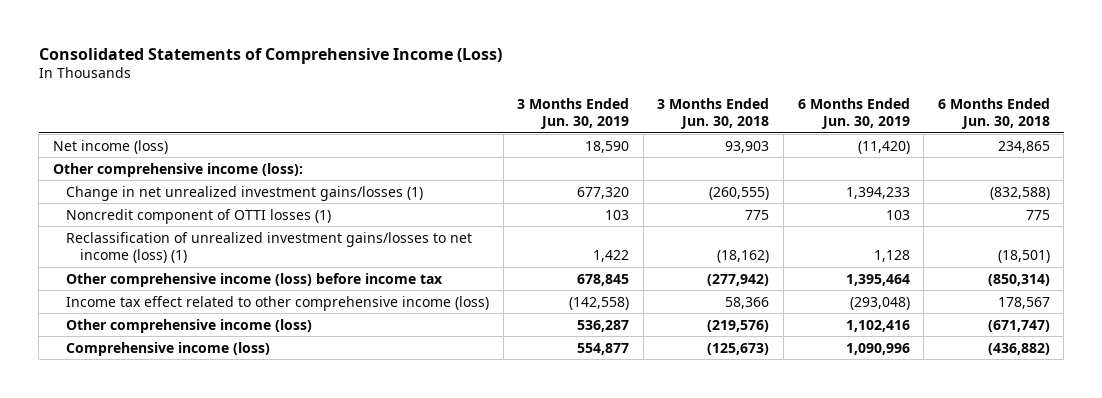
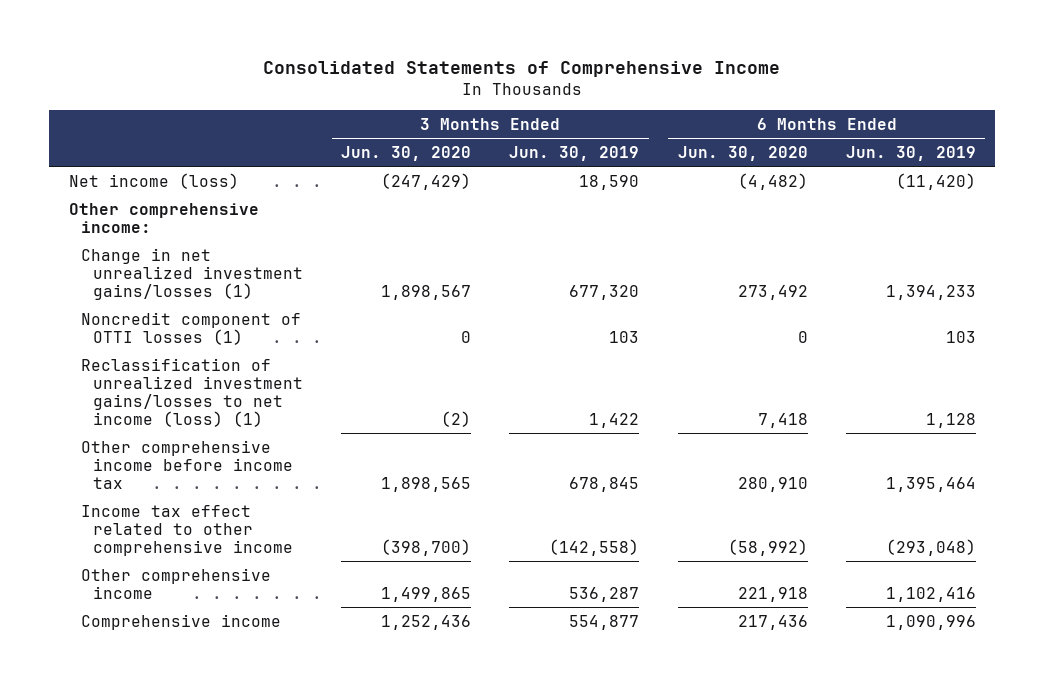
- Consolidated Statements of Comprehensive Income (Loss)
+ Consolidated Statements of Comprehensive Income
- | 3 Months Ended Jun. 30, 2019 | 3 Months Ended Jun. 30, 2018 | 6 Months Ended Jun. 30, 2019 | 6 Months Ended Jun. 30, 2018
+ | 3 Months Ended Jun. 30, 2020 | 3 Months Ended Jun. 30, 2019 | 6 Months Ended Jun. 30, 2020 | 6 Months Ended Jun. 30, 2019
- Other comprehensive income (loss):
+ Other comprehensive income:
- Other comprehensive income (loss) before income tax | 678,845 | (277,942) | 1,395,464 | (850,314)
- Income tax effect related to other comprehensive income (loss) | (142,558) | 58,366 | (293,048) | 178,567
- Other comprehensive income (loss) | 536,287 | (219,576) | 1,102,416 | (671,747)
- Comprehensive income (loss) | 554,877 | (125,673) | 1,090,996 | (436,882)
+ Other comprehensive income before income tax | 1,898,565 | 678,845 | 280,910 | 1,395,464
+ Income tax effect related to other comprehensive income | (398,700) | (142,558) | (58,992) | (293,048)
+ Other comprehensive income | 1,499,865 | 536,287 | 221,918 | 1,102,416
+ Comprehensive income | 1,252,436 | 554,877 | 217,436 | 1,090,996

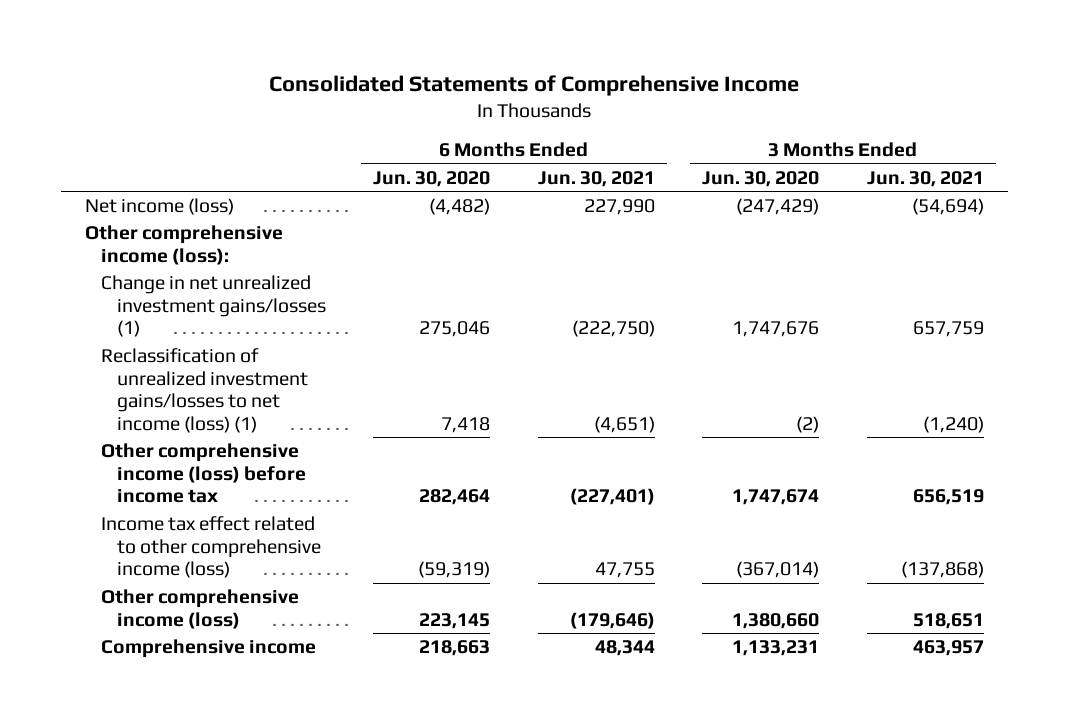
- | 3 Months Ended Jun. 30, 2020 | 3 Months Ended Jun. 30, 2019 | 6 Months Ended Jun. 30, 2020 | 6 Months Ended Jun. 30, 2019
+ | 6 Months Ended Jun. 30, 2020 | 6 Months Ended Jun. 30, 2021 | 3 Months Ended Jun. 30, 2020 | 3 Months Ended Jun. 30, 2021
- Other comprehensive income:
- Change in net unrealized investment gains/losses (1) | 1,898,567 | 677,320 | 273,492 | 1,394,233
- Noncredit component of OTTI losses (1) | 0 | 103 | 0 | 103
+ Other comprehensive income (loss):
+ Change in net unrealized investment gains/losses (1) | 275,046 | (222,750) | 1,747,676 | 657,759
- Other comprehensive income before income tax | 1,898,565 | 678,845 | 280,910 | 1,395,464
- Income tax effect related to other comprehensive income | (398,700) | (142,558) | (58,992) | (293,048)
- Other comprehensive income | 1,499,865 | 536,287 | 221,918 | 1,102,416
- Comprehensive income | 1,252,436 | 554,877 | 217,436 | 1,090,996
+ Other comprehensive income (loss) before income tax | 282,464 | (227,401) | 1,747,674 | 656,519
+ Income tax effect related to other comprehensive income (loss) | (59,319) | 47,755 | (367,014) | (137,868)
+ Other comprehensive income (loss) | 223,145 | (179,646) | 1,380,660 | 518,651
+ Comprehensive income | 218,663 | 48,344 | 1,133,231 | 463,957

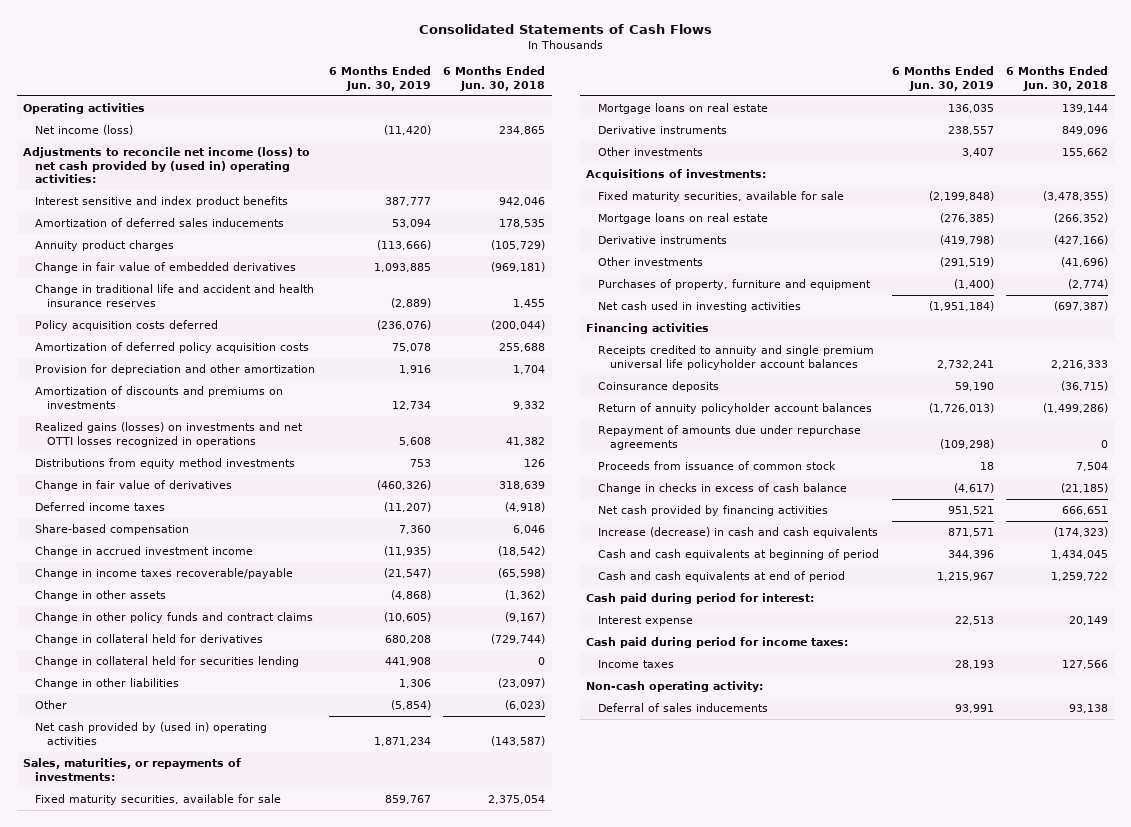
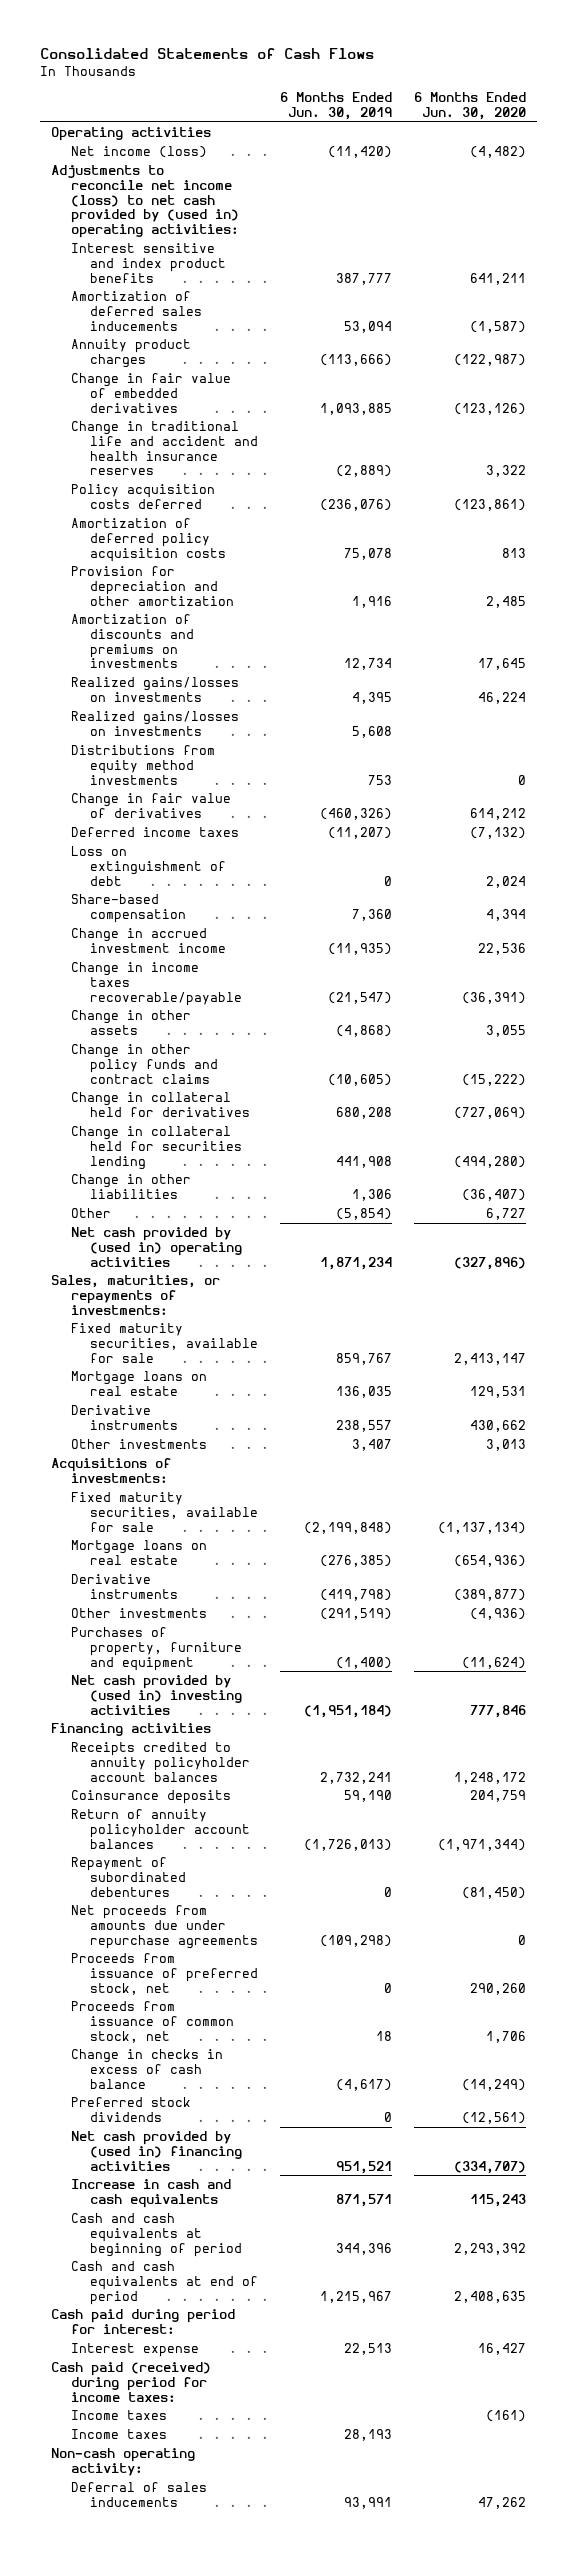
- | 6 Months Ended Jun. 30, 2019 | 6 Months Ended Jun. 30, 2018
+ | 6 Months Ended Jun. 30, 2019 | 6 Months Ended Jun. 30, 2020
- Realized gains (losses) on investments and net OTTI losses recognized in operations | 5,608 | 41,382
+ Realized gains/losses on investments | 4,395 | 46,224
+ Realized gains/losses on investments | 5,608 |
+ Loss on extinguishment of debt | 0 | 2,024
- Net cash used in investing activities | (1,951,184) | (697,387)
+ Net cash provided by (used in) investing activities | (1,951,184) | 777,846
- Receipts credited to annuity and single premium universal life policyholder account balances | 2,732,241 | 2,216,333
+ Receipts credited to annuity policyholder account balances | 2,732,241 | 1,248,172
- Repayment of amounts due under repurchase agreements | (109,298) | 0
- Proceeds from issuance of common stock | 18 | 7,504
+ Repayment of subordinated debentures | 0 | (81,450)
+ Net proceeds from amounts due under repurchase agreements | (109,298) | 0
+ Proceeds from issuance of preferred stock, net | 0 | 290,260
+ Proceeds from issuance of common stock, net | 18 | 1,706
- Net cash provided by financing activities | 951,521 | 666,651
- Increase (decrease) in cash and cash equivalents | 871,571 | (174,323)
+ Preferred stock dividends | 0 | (12,561)
+ Net cash provided by (used in) financing activities | 951,521 | (334,707)
+ Increase in cash and cash equivalents | 871,571 | 115,243
- Cash paid during period for income taxes:
+ Cash paid (received) during period for income taxes:
+ Income taxes | | (161)

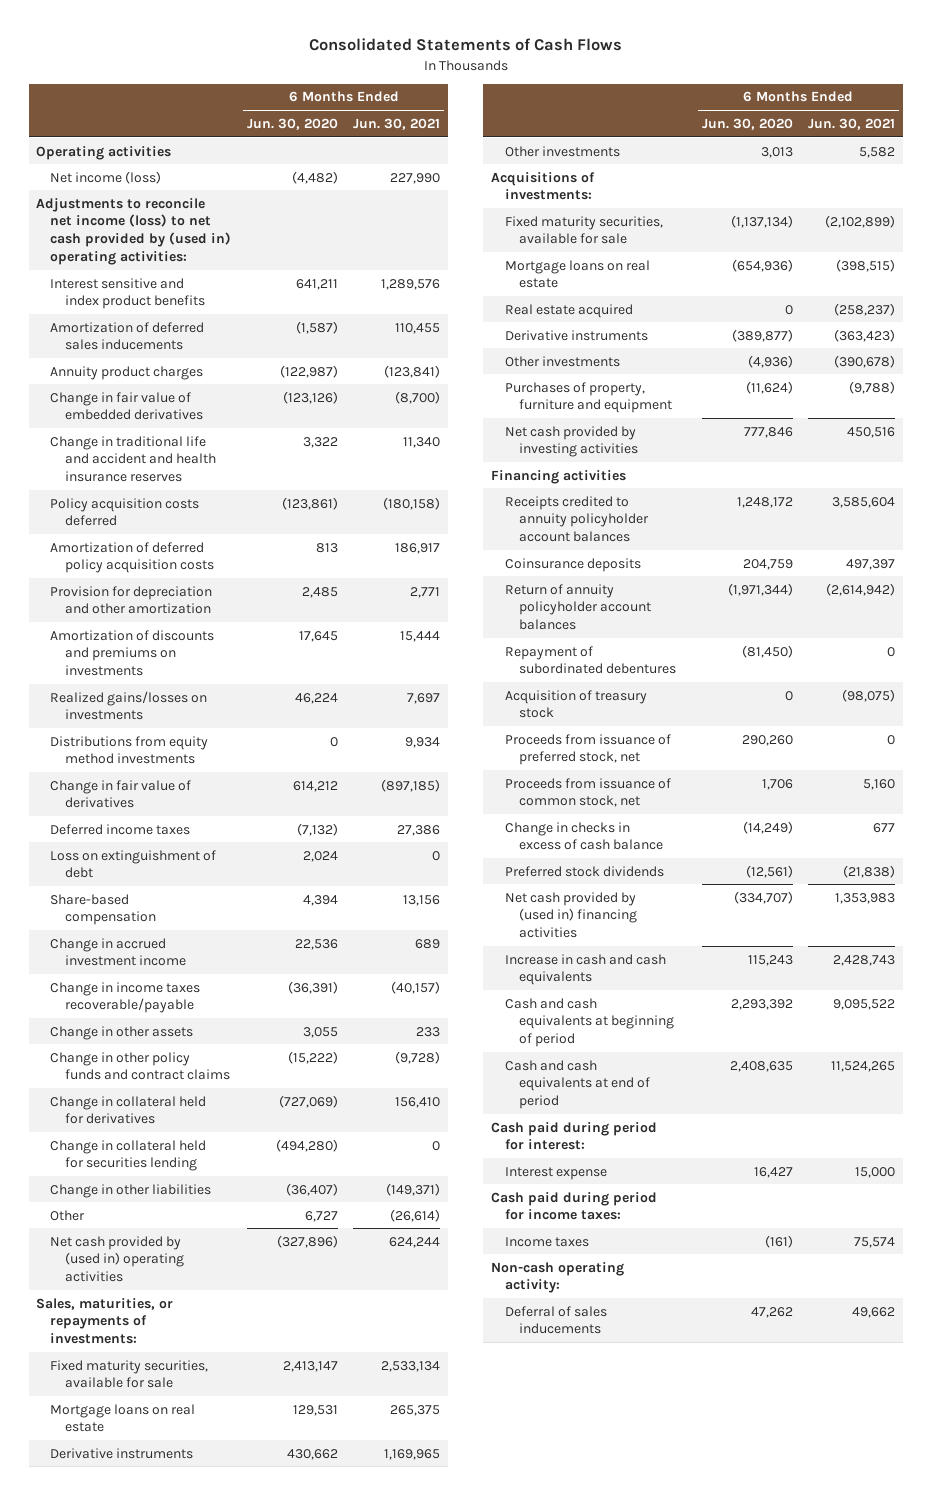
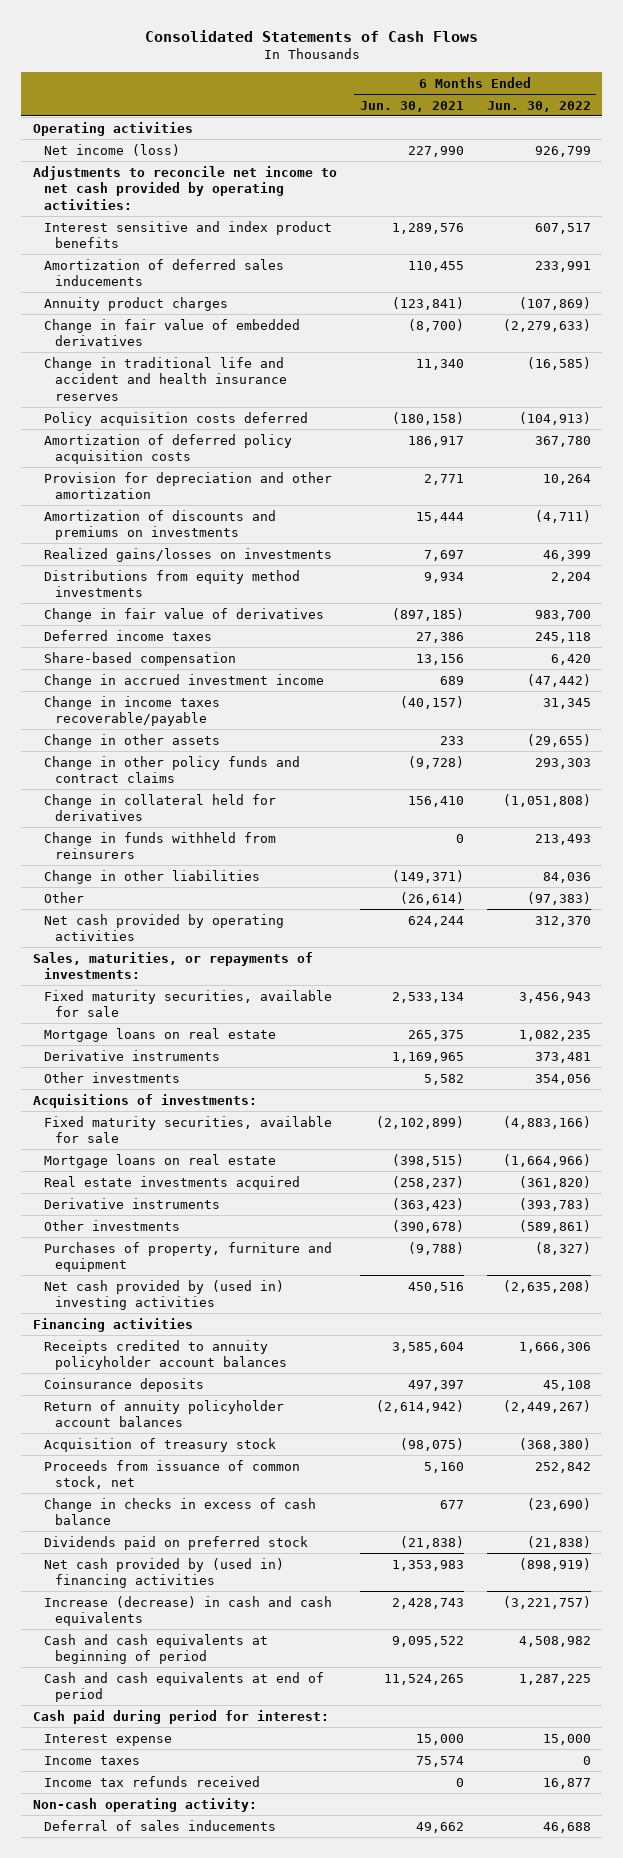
- | 6 Months Ended Jun. 30, 2020 | 6 Months Ended Jun. 30, 2021
+ | 6 Months Ended Jun. 30, 2021 | 6 Months Ended Jun. 30, 2022
- Adjustments to reconcile net income (loss) to net cash provided by (used in) operating activities:
+ Adjustments to reconcile net income to net cash provided by operating activities:
- Loss on extinguishment of debt | 2,024 | 0
- Change in collateral held for securities lending | (494,280) | 0
+ Change in funds withheld from reinsurers | 0 | 213,493
- Net cash provided by (used in) operating activities | (327,896) | 624,244
+ Net cash provided by operating activities | 624,244 | 312,370
- Real estate acquired | 0 | (258,237)
+ Real estate investments acquired | (258,237) | (361,820)
- Net cash provided by investing activities | 777,846 | 450,516
+ Net cash provided by (used in) investing activities | 450,516 | (2,635,208)
- Repayment of subordinated debentures | (81,450) | 0
- Proceeds from issuance of preferred stock, net | 290,260 | 0
- Preferred stock dividends | (12,561) | (21,838)
+ Dividends paid on preferred stock | (21,838) | (21,838)
- Increase in cash and cash equivalents | 115,243 | 2,428,743
+ Increase (decrease) in cash and cash equivalents | 2,428,743 | (3,221,757)
- Cash paid during period for income taxes:
+ Income tax refunds received | 0 | 16,877

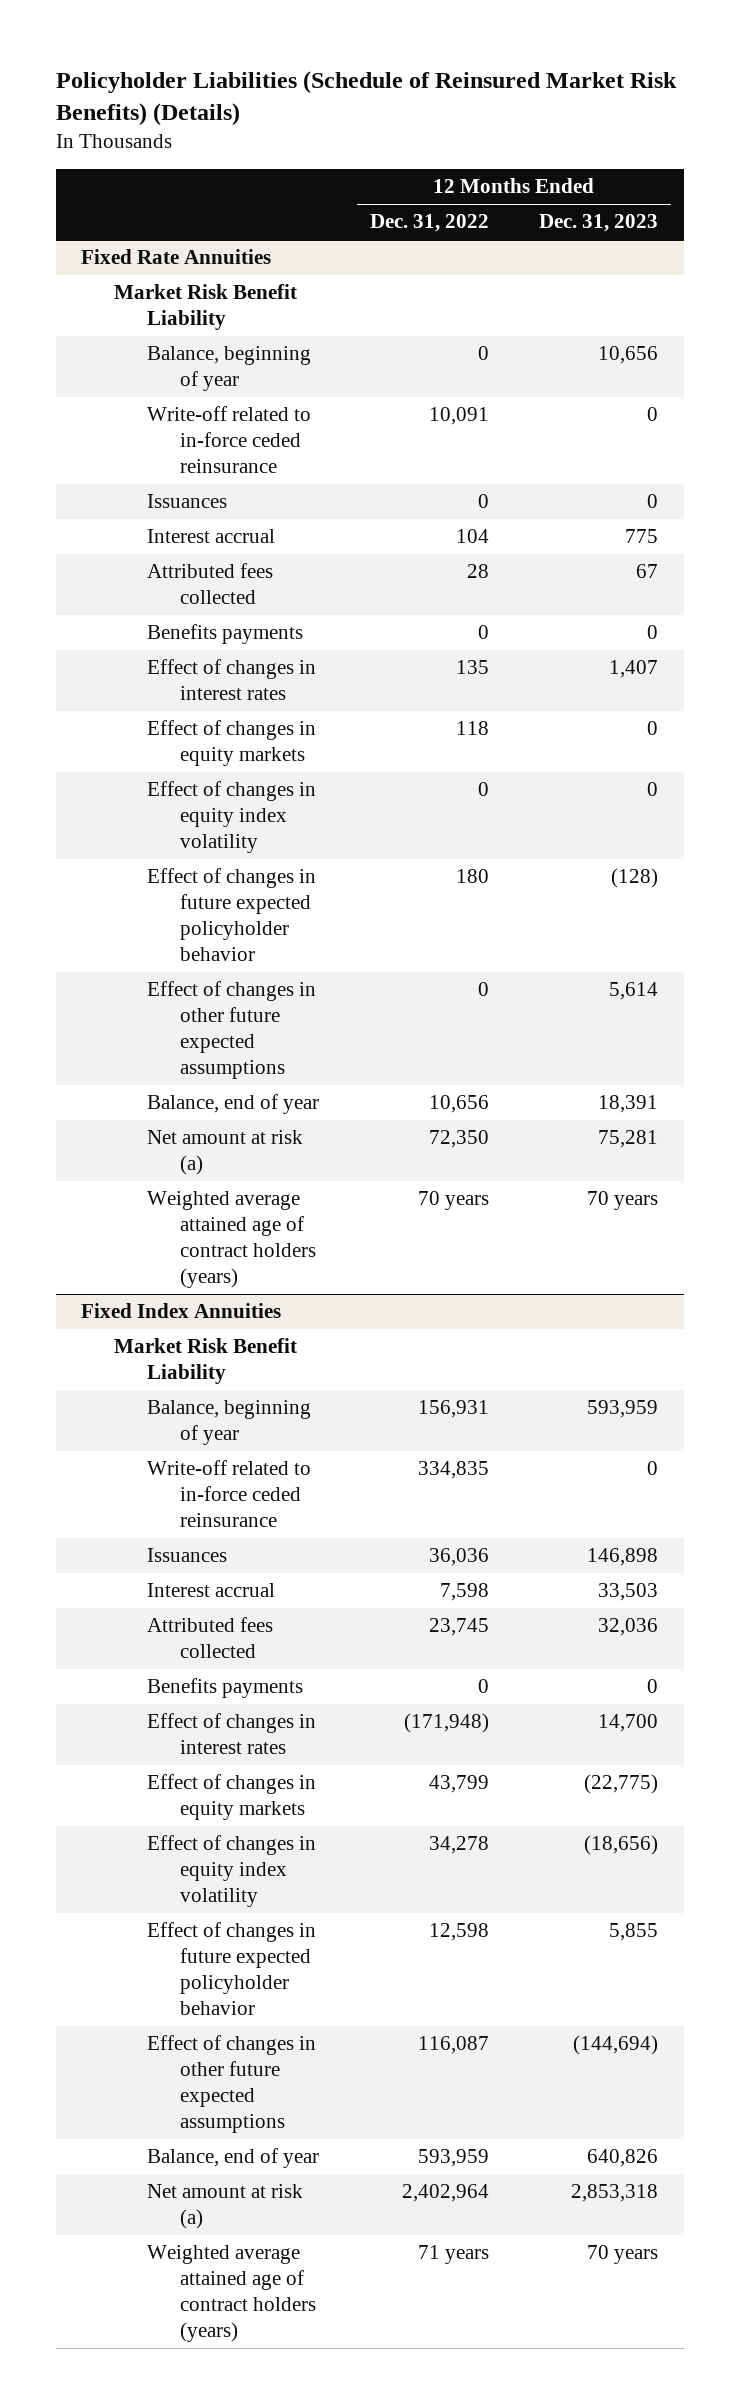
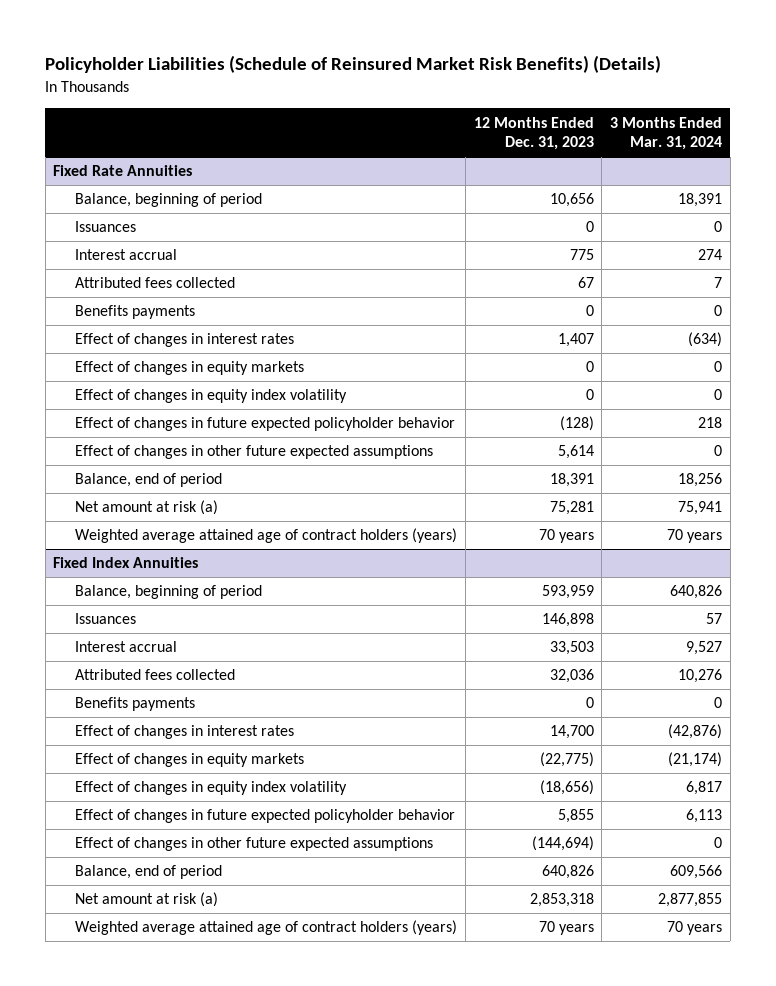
- | 12 Months Ended Dec. 31, 2022 | 12 Months Ended Dec. 31, 2023
+ | 12 Months Ended Dec. 31, 2023 | 3 Months Ended Mar. 31, 2024
@ Fixed Rate Annuities
- Market Risk Benefit Liability
- Balance, beginning of year | 0 | 10,656
- Write-off related to in-force ceded reinsurance | 10,091 | 0
+ Balance, beginning of period | 10,656 | 18,391
- Balance, end of year | 10,656 | 18,391
+ Balance, end of period | 18,391 | 18,256
@ Fixed Index Annuities
- Market Risk Benefit Liability
- Balance, beginning of year | 156,931 | 593,959
- Write-off related to in-force ceded reinsurance | 334,835 | 0
+ Balance, beginning of period | 593,959 | 640,826
- Balance, end of year | 593,959 | 640,826
+ Balance, end of period | 640,826 | 609,566

